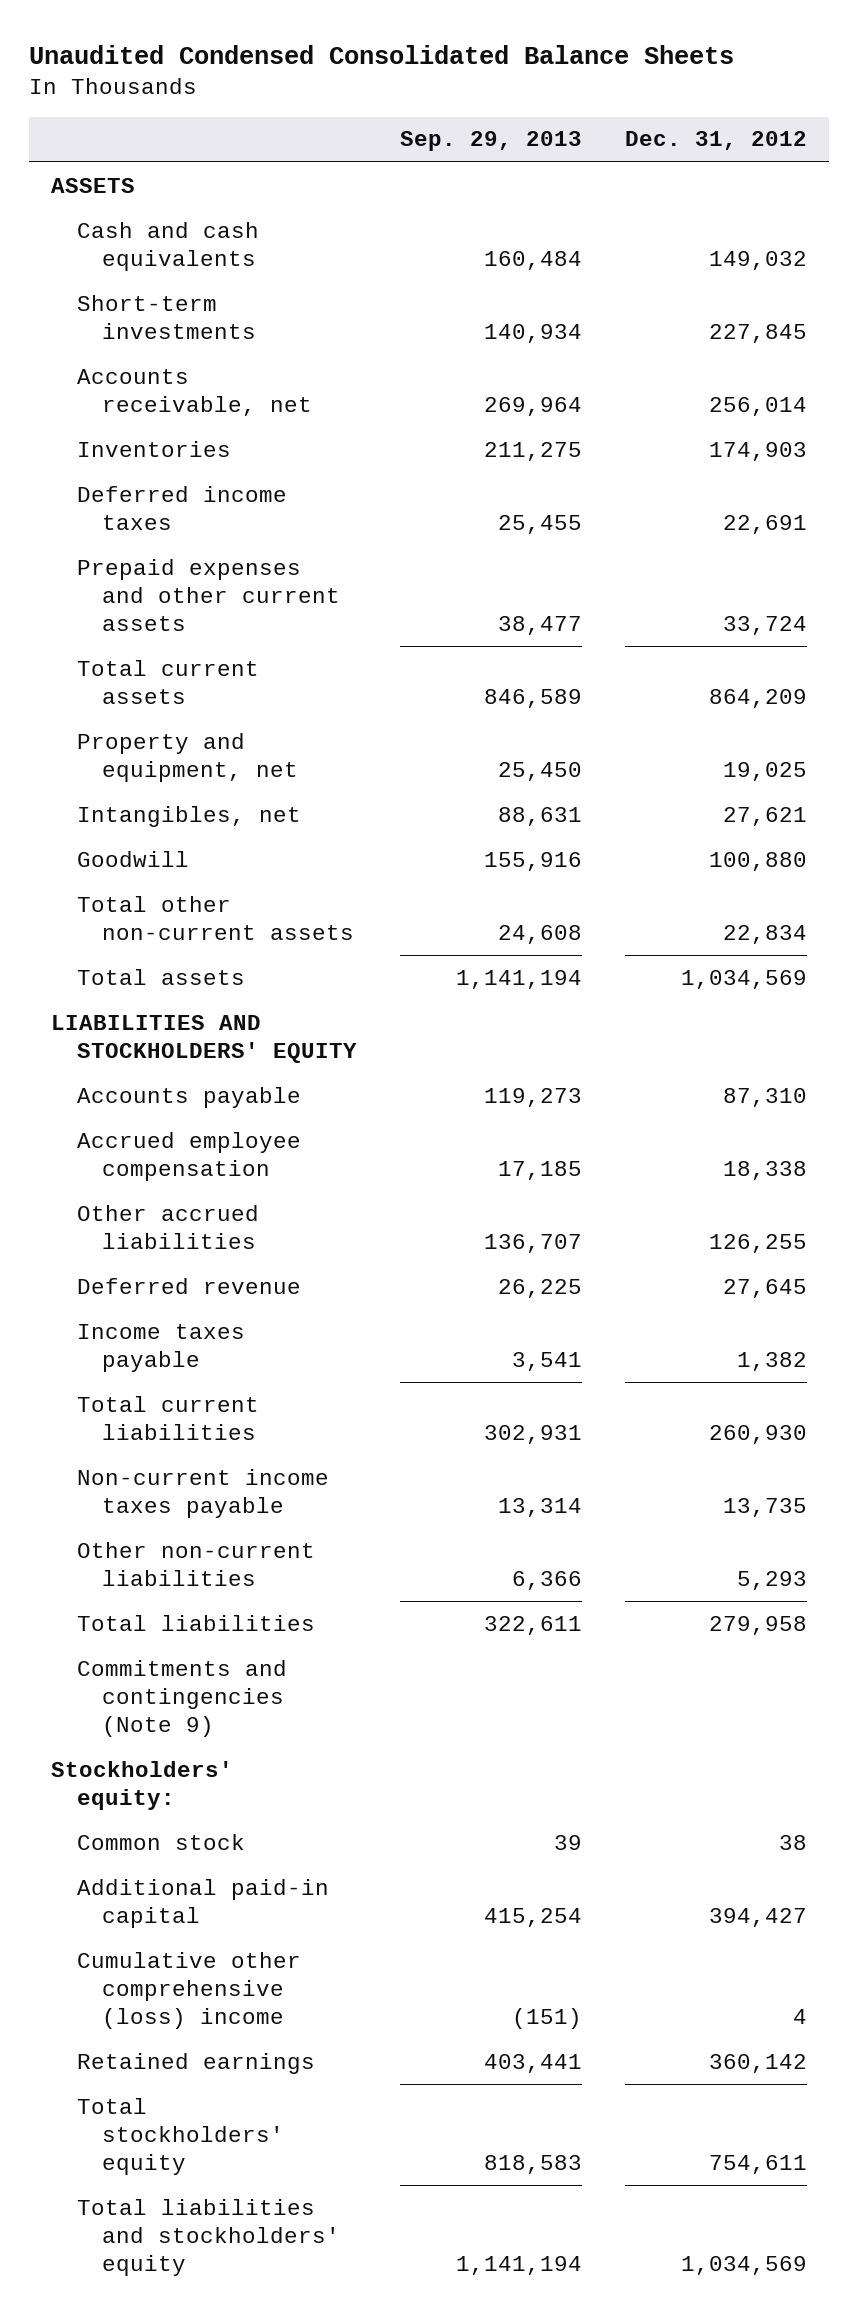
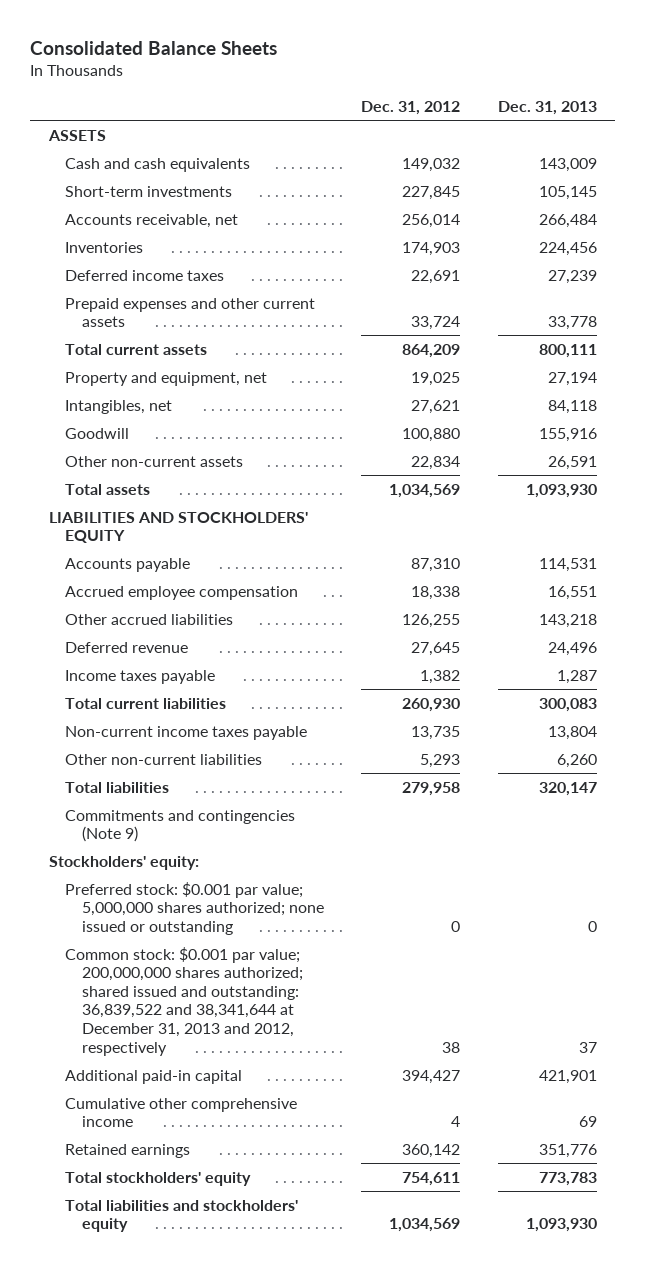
- Unaudited Condensed Consolidated Balance Sheets
+ Consolidated Balance Sheets
- | Sep. 29, 2013 | Dec. 31, 2012
+ | Dec. 31, 2012 | Dec. 31, 2013
- Total other non-current assets | 24,608 | 22,834
+ Other non-current assets | 22,834 | 26,591
- Common stock | 39 | 38
+ Preferred stock: $0.001 par value; 5,000,000 shares authorized; none issued or outstanding | 0 | 0
+ Common stock: $0.001 par value; 200,000,000 shares authorized; shared issued and outstanding: 36,839,522 and 38,341,644 at December 31, 2013 and 2012, respectively | 38 | 37
- Cumulative other comprehensive (loss) income | (151) | 4
+ Cumulative other comprehensive income | 4 | 69

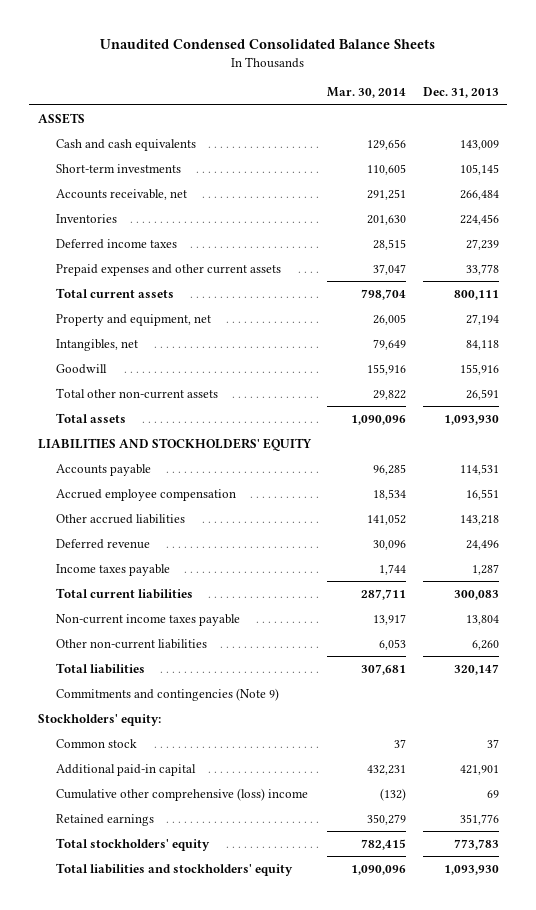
- Consolidated Balance Sheets
+ Unaudited Condensed Consolidated Balance Sheets
- | Dec. 31, 2012 | Dec. 31, 2013
+ | Mar. 30, 2014 | Dec. 31, 2013
- Other non-current assets | 22,834 | 26,591
+ Total other non-current assets | 29,822 | 26,591
- Preferred stock: $0.001 par value; 5,000,000 shares authorized; none issued or outstanding | 0 | 0
- Common stock: $0.001 par value; 200,000,000 shares authorized; shared issued and outstanding: 36,839,522 and 38,341,644 at December 31, 2013 and 2012, respectively | 38 | 37
+ Common stock | 37 | 37
- Cumulative other comprehensive income | 4 | 69
+ Cumulative other comprehensive (loss) income | (132) | 69

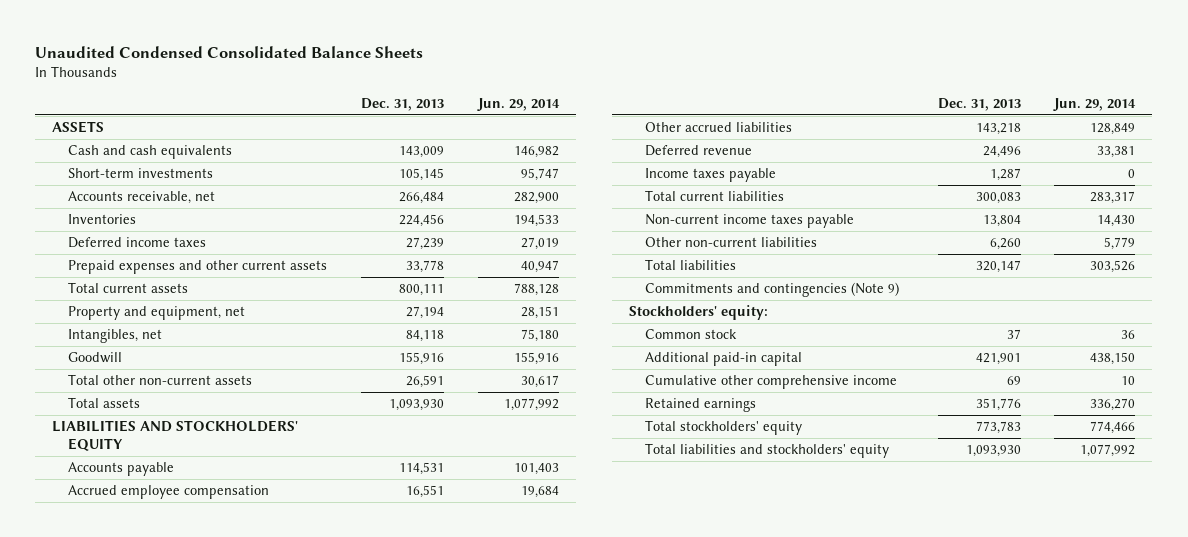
- | Mar. 30, 2014 | Dec. 31, 2013
+ | Dec. 31, 2013 | Jun. 29, 2014
- Cumulative other comprehensive (loss) income | (132) | 69
+ Cumulative other comprehensive income | 69 | 10

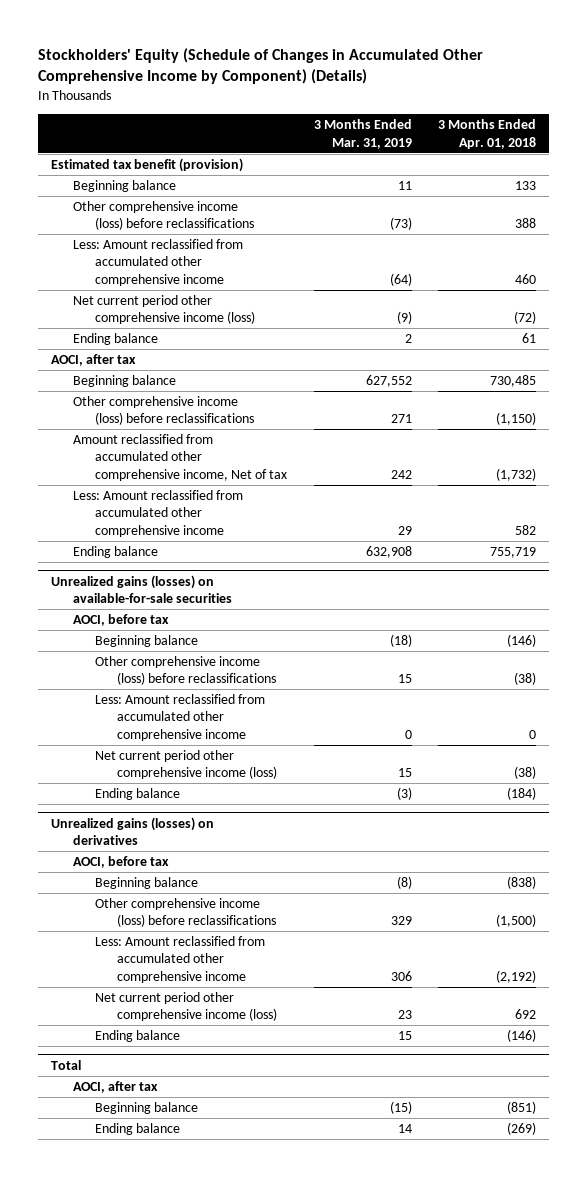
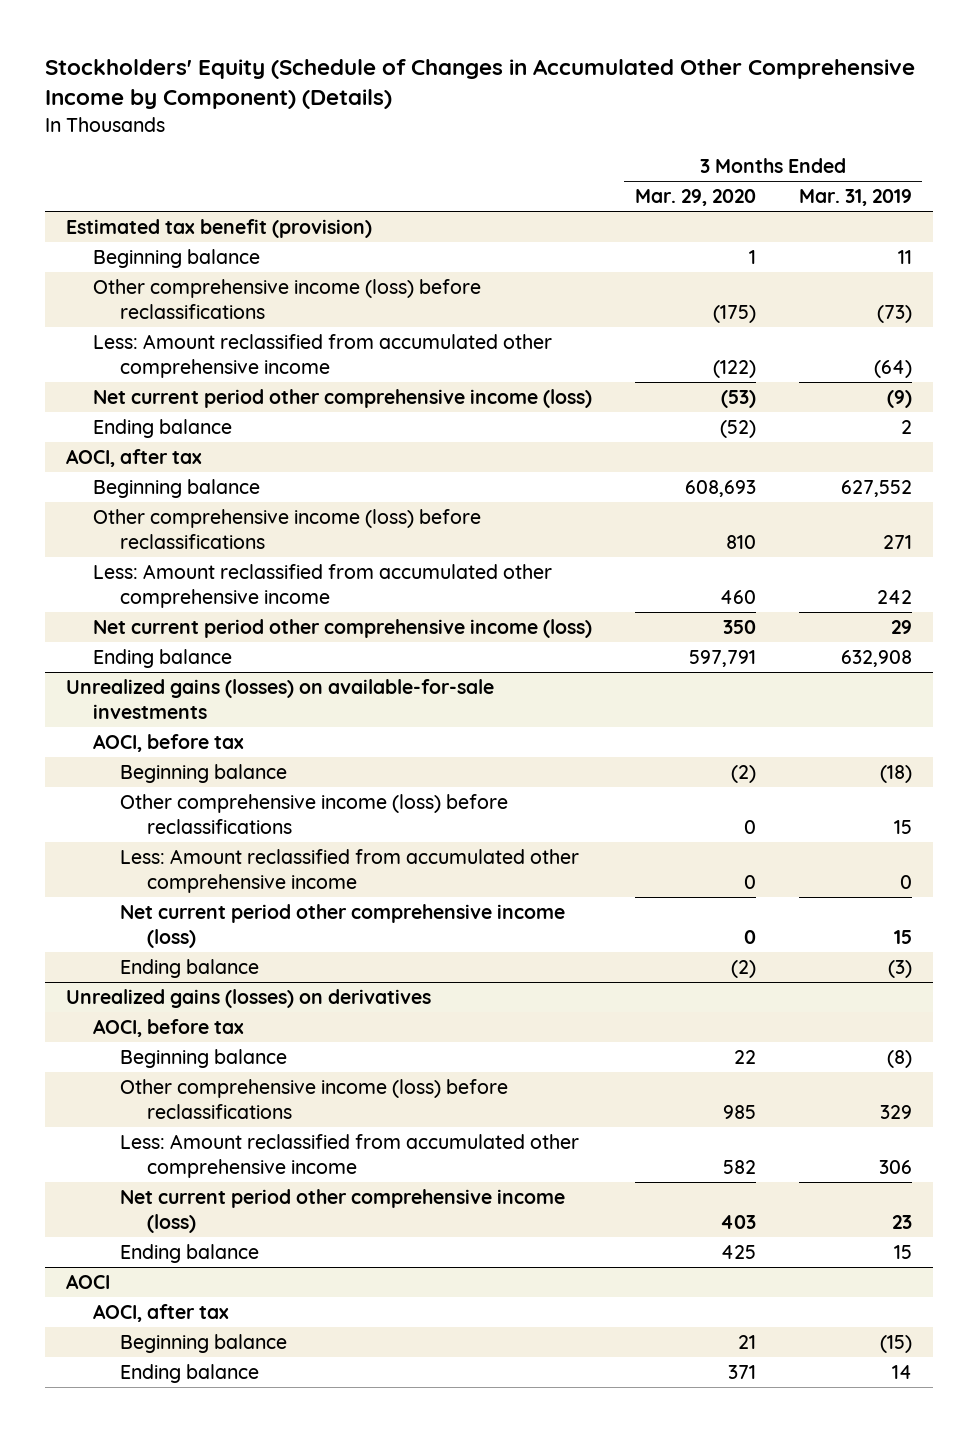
- | 3 Months Ended Mar. 31, 2019 | 3 Months Ended Apr. 01, 2018
+ | 3 Months Ended Mar. 29, 2020 | 3 Months Ended Mar. 31, 2019
- Amount reclassified from accumulated other comprehensive income, Net of tax | 242 | (1,732)
- Less: Amount reclassified from accumulated other comprehensive income | 29 | 582
+ Less: Amount reclassified from accumulated other comprehensive income | 460 | 242
+ Net current period other comprehensive income (loss) | 350 | 29
- Unrealized gains (losses) on available-for-sale securities
+ Unrealized gains (losses) on available-for-sale investments
- Total
+ AOCI

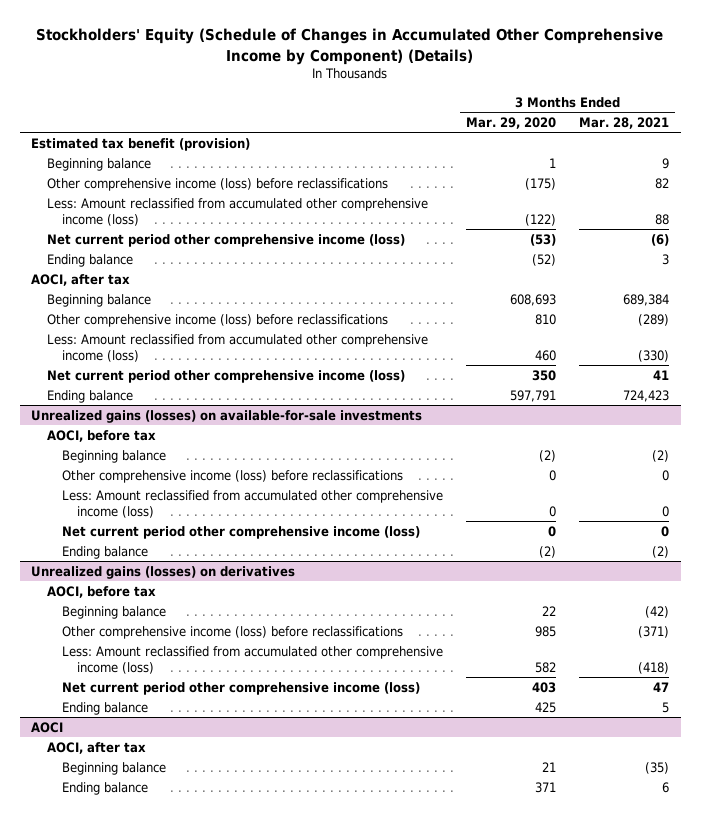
- | 3 Months Ended Mar. 29, 2020 | 3 Months Ended Mar. 31, 2019
+ | 3 Months Ended Mar. 29, 2020 | 3 Months Ended Mar. 28, 2021
- Less: Amount reclassified from accumulated other comprehensive income | (122) | (64)
+ Less: Amount reclassified from accumulated other comprehensive income (loss) | (122) | 88
- Less: Amount reclassified from accumulated other comprehensive income | 460 | 242
+ Less: Amount reclassified from accumulated other comprehensive income (loss) | 460 | (330)
@ Unrealized gains (losses) on available-for-sale investments
- Less: Amount reclassified from accumulated other comprehensive income | 0 | 0
+ Less: Amount reclassified from accumulated other comprehensive income (loss) | 0 | 0
@ Unrealized gains (losses) on derivatives
- Less: Amount reclassified from accumulated other comprehensive income | 582 | 306
+ Less: Amount reclassified from accumulated other comprehensive income (loss) | 582 | (418)

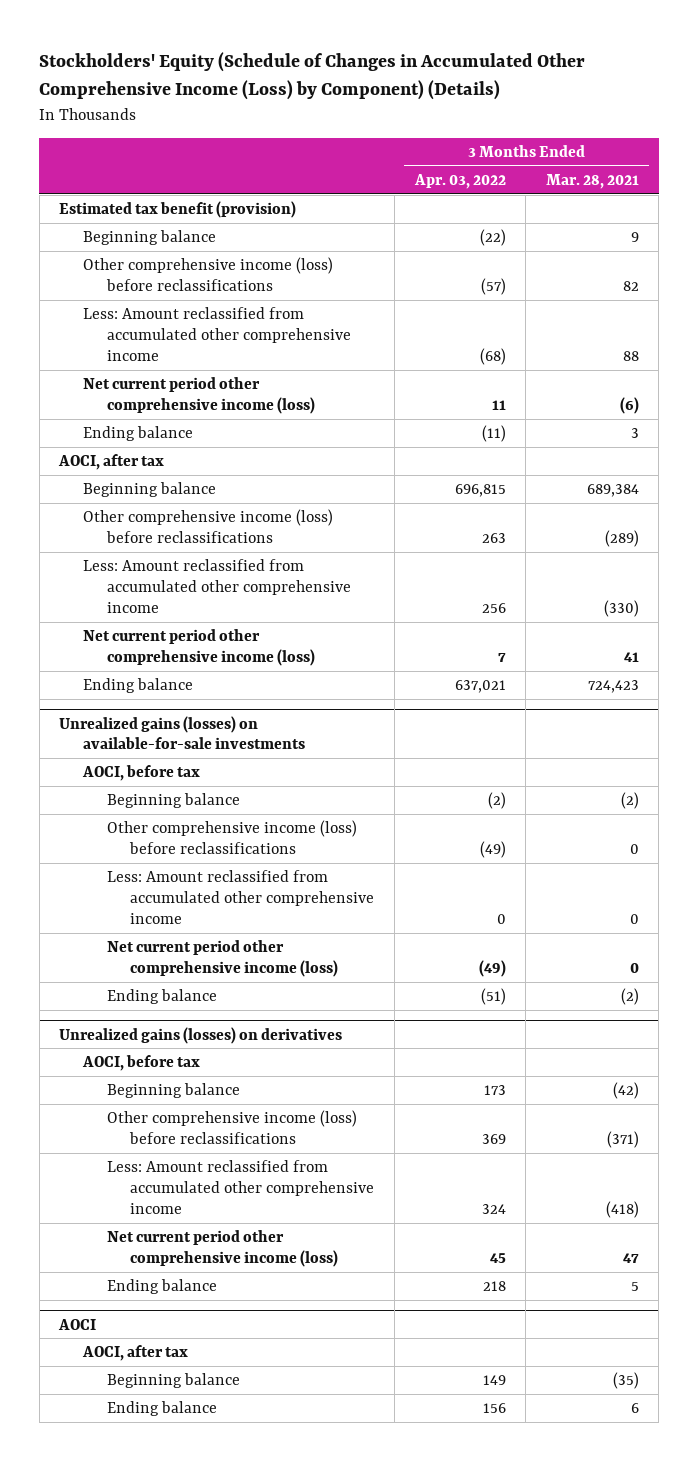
- Stockholders' Equity (Schedule of Changes in Accumulated Other Comprehensive Income by Component) (Details)
+ Stockholders' Equity (Schedule of Changes in Accumulated Other Comprehensive Income (Loss) by Component) (Details)
- | 3 Months Ended Mar. 29, 2020 | 3 Months Ended Mar. 28, 2021
+ | 3 Months Ended Apr. 03, 2022 | 3 Months Ended Mar. 28, 2021
- Less: Amount reclassified from accumulated other comprehensive income (loss) | (122) | 88
+ Less: Amount reclassified from accumulated other comprehensive income | (68) | 88
- Less: Amount reclassified from accumulated other comprehensive income (loss) | 460 | (330)
+ Less: Amount reclassified from accumulated other comprehensive income | 256 | (330)
@ Unrealized gains (losses) on available-for-sale investments
- Less: Amount reclassified from accumulated other comprehensive income (loss) | 0 | 0
+ Less: Amount reclassified from accumulated other comprehensive income | 0 | 0
@ Unrealized gains (losses) on derivatives
- Less: Amount reclassified from accumulated other comprehensive income (loss) | 582 | (418)
+ Less: Amount reclassified from accumulated other comprehensive income | 324 | (418)

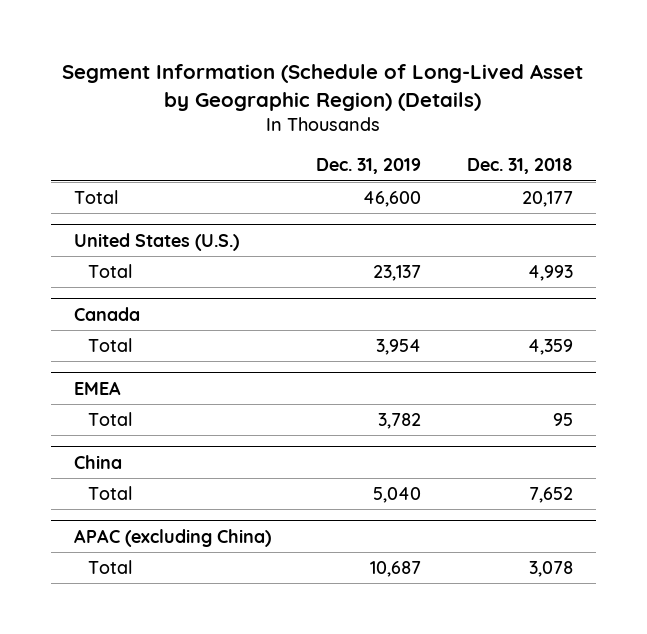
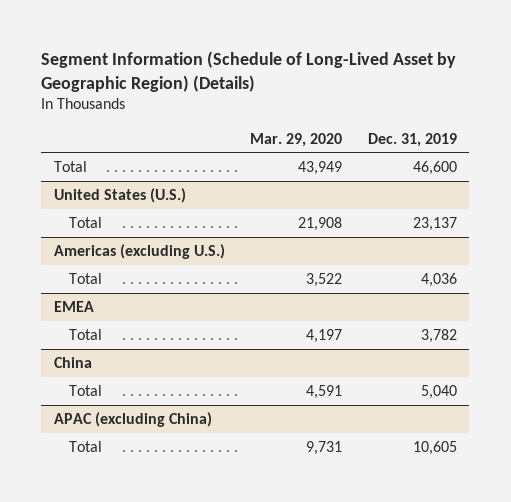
- | Dec. 31, 2019 | Dec. 31, 2018
+ | Mar. 29, 2020 | Dec. 31, 2019
- Canada
- Total | 3,954 | 4,359
+ Americas (excluding U.S.)
+ Total | 3,522 | 4,036
@ APAC (excluding China)
- Total | 10,687 | 3,078
+ Total | 9,731 | 10,605

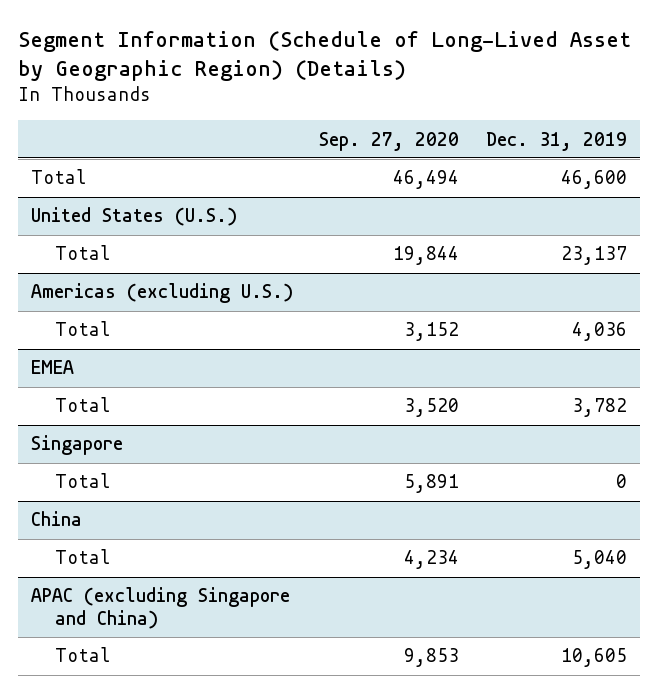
- | Mar. 29, 2020 | Dec. 31, 2019
+ | Sep. 27, 2020 | Dec. 31, 2019
+ Singapore
+ Total | 5,891 | 0
- APAC (excluding China)
+ APAC (excluding Singapore and China)

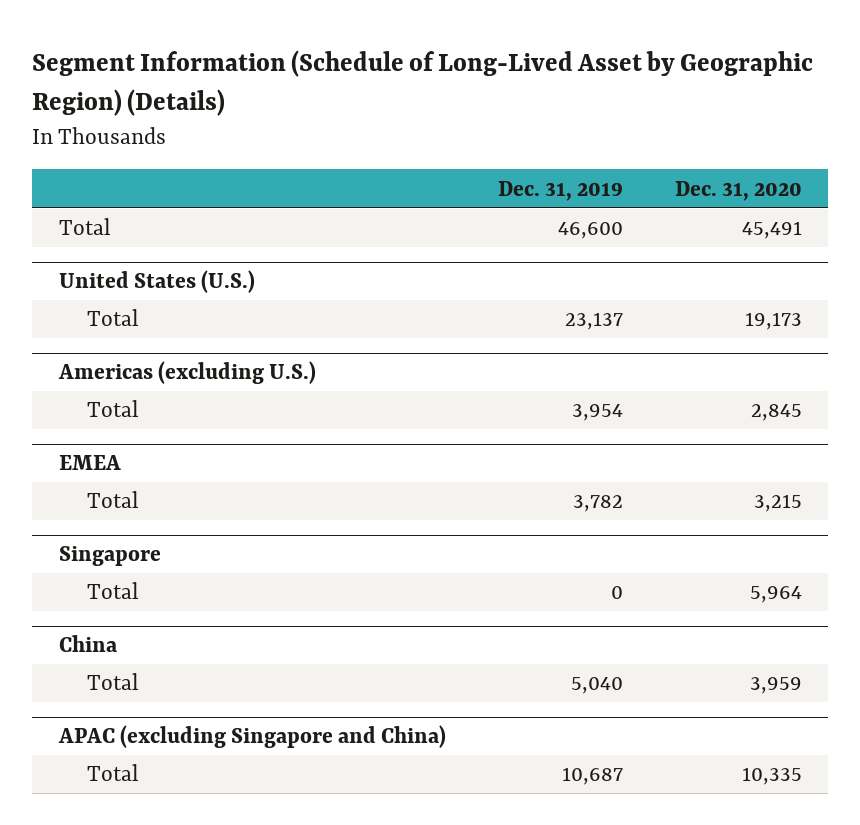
- | Sep. 27, 2020 | Dec. 31, 2019
+ | Dec. 31, 2019 | Dec. 31, 2020
@ Americas (excluding U.S.)
- Total | 3,152 | 4,036
+ Total | 3,954 | 2,845
@ APAC (excluding Singapore and China)
- Total | 9,853 | 10,605
+ Total | 10,687 | 10,335

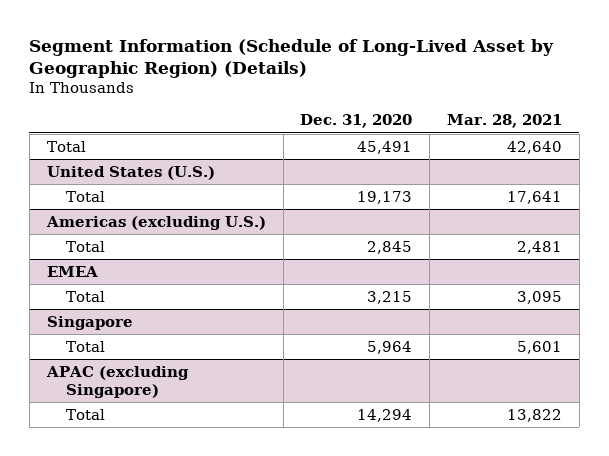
- | Dec. 31, 2019 | Dec. 31, 2020
+ | Dec. 31, 2020 | Mar. 28, 2021
- China
- Total | 5,040 | 3,959
- APAC (excluding Singapore and China)
- Total | 10,687 | 10,335
+ APAC (excluding Singapore)
+ Total | 14,294 | 13,822

